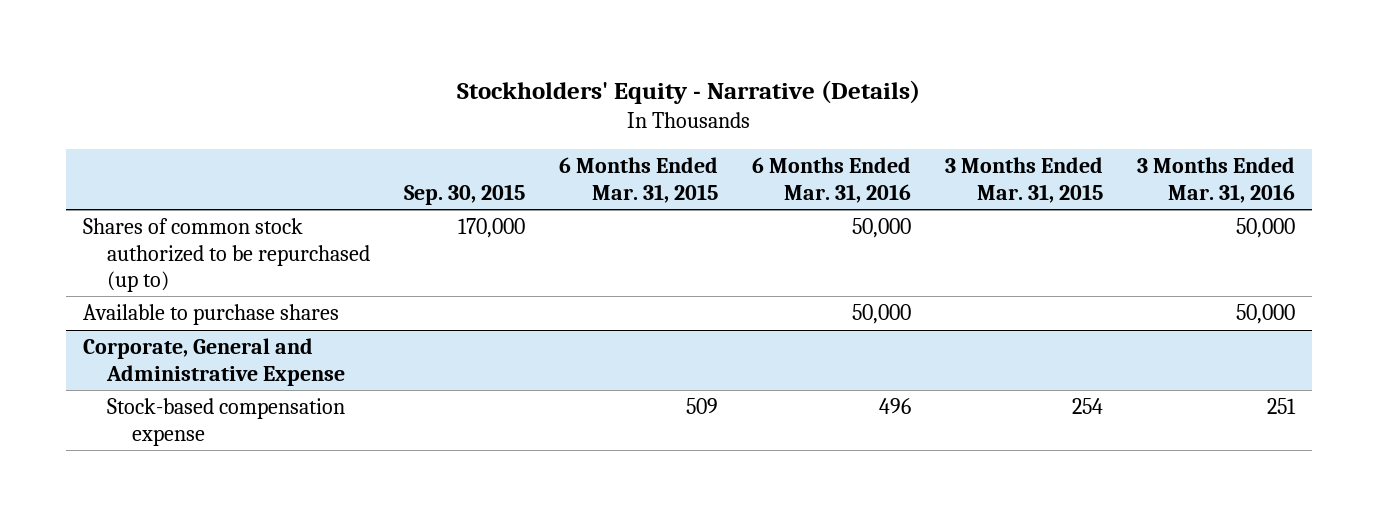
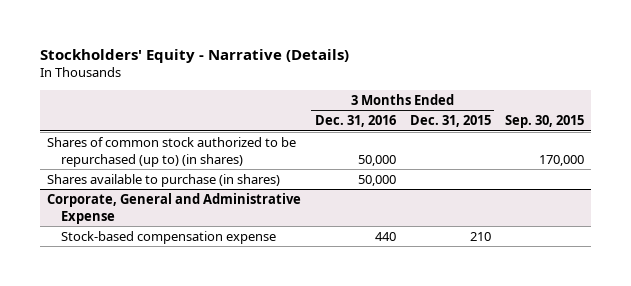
- | Sep. 30, 2015 | 6 Months Ended Mar. 31, 2015 | 6 Months Ended Mar. 31, 2016 | 3 Months Ended Mar. 31, 2015 | 3 Months Ended Mar. 31, 2016
+ | 3 Months Ended Dec. 31, 2016 | 3 Months Ended Dec. 31, 2015 | Sep. 30, 2015
- Shares of common stock authorized to be repurchased (up to) | 170,000 | | 50,000 | | 50,000
- Available to purchase shares | | | 50,000 | | 50,000
+ Shares of common stock authorized to be repurchased (up to) (in shares) | 50,000 | | 170,000
+ Shares available to purchase (in shares) | 50,000 | |

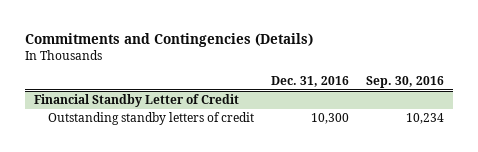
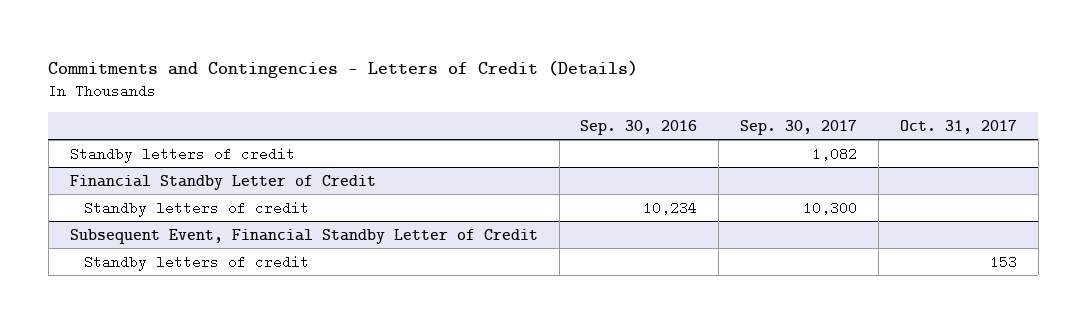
- Commitments and Contingencies (Details)
+ Commitments and Contingencies - Letters of Credit (Details)
- | Dec. 31, 2016 | Sep. 30, 2016
+ | Sep. 30, 2016 | Sep. 30, 2017 | Oct. 31, 2017
+ Standby letters of credit | | 1,082 |
@ Financial Standby Letter of Credit
- Outstanding standby letters of credit | 10,300 | 10,234
+ Standby letters of credit | 10,234 | 10,300 |
+ Subsequent Event, Financial Standby Letter of Credit
+ Standby letters of credit | | | 153

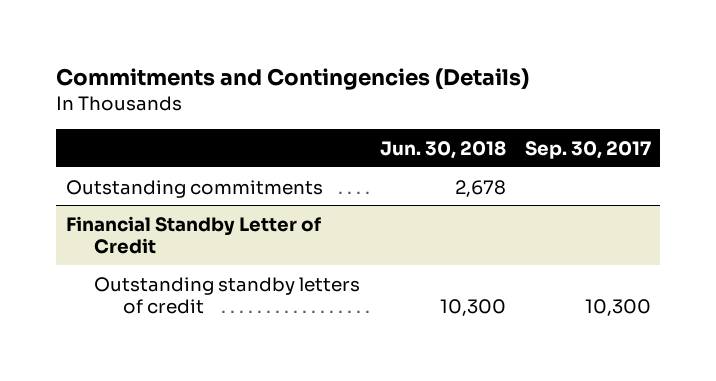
- Commitments and Contingencies - Letters of Credit (Details)
+ Commitments and Contingencies (Details)
- | Sep. 30, 2016 | Sep. 30, 2017 | Oct. 31, 2017
+ | Jun. 30, 2018 | Sep. 30, 2017
- Standby letters of credit | | 1,082 |
+ Outstanding commitments | 2,678 |
@ Financial Standby Letter of Credit
- Standby letters of credit | 10,234 | 10,300 |
- Subsequent Event, Financial Standby Letter of Credit
- Standby letters of credit | | | 153
@ Financial Standby Letter of Credit
+ Outstanding standby letters of credit | 10,300 | 10,300

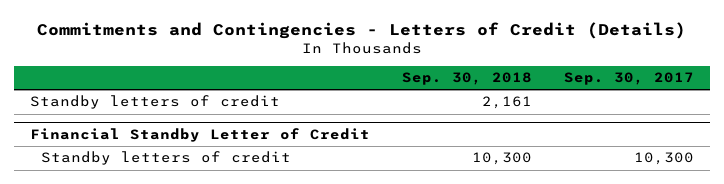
- Commitments and Contingencies (Details)
+ Commitments and Contingencies - Letters of Credit (Details)
- | Jun. 30, 2018 | Sep. 30, 2017
+ | Sep. 30, 2018 | Sep. 30, 2017
- Outstanding commitments | 2,678 |
+ Standby letters of credit | 2,161 |
@ Financial Standby Letter of Credit
- Outstanding standby letters of credit | 10,300 | 10,300
+ Standby letters of credit | 10,300 | 10,300

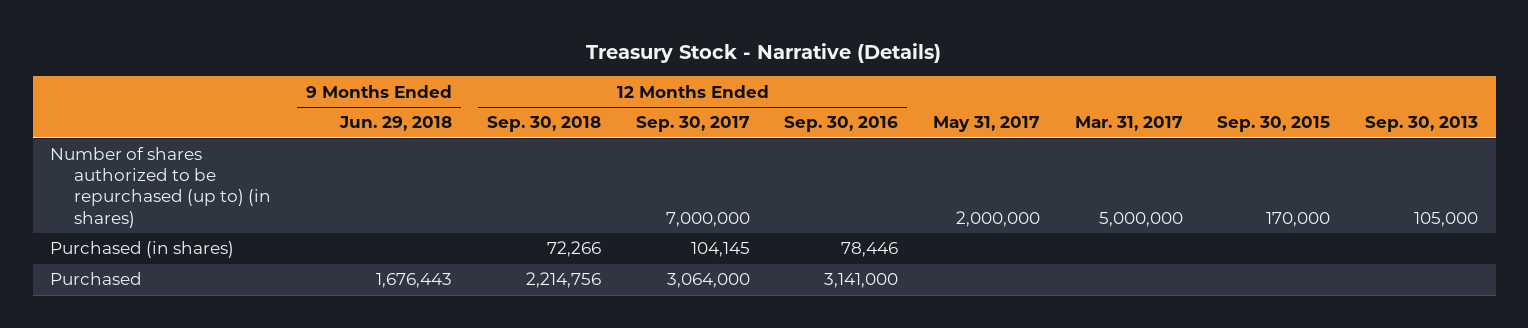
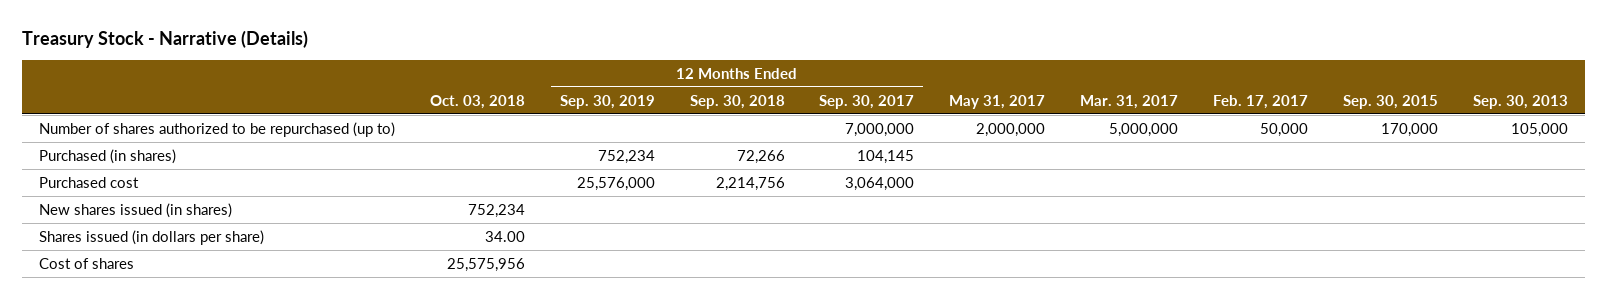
- | 9 Months Ended Jun. 29, 2018 | 12 Months Ended Sep. 30, 2018 | 12 Months Ended Sep. 30, 2017 | 12 Months Ended Sep. 30, 2016 | May 31, 2017 | Mar. 31, 2017 | Sep. 30, 2015 | Sep. 30, 2013
+ | Oct. 03, 2018 | 12 Months Ended Sep. 30, 2019 | 12 Months Ended Sep. 30, 2018 | 12 Months Ended Sep. 30, 2017 | May 31, 2017 | Mar. 31, 2017 | Feb. 17, 2017 | Sep. 30, 2015 | Sep. 30, 2013
- Number of shares authorized to be repurchased (up to) (in shares) | | | 7,000,000 | | 2,000,000 | 5,000,000 | 170,000 | 105,000
+ Number of shares authorized to be repurchased (up to) | | | | 7,000,000 | 2,000,000 | 5,000,000 | 50,000 | 170,000 | 105,000
- Purchased | 1,676,443 | 2,214,756 | 3,064,000 | 3,141,000 | | | |
+ Purchased cost | | 25,576,000 | 2,214,756 | 3,064,000 | | | | |
+ New shares issued (in shares) | 752,234 | | | | | | | |
+ Shares issued (in dollars per share) | 34.00 | | | | | | | |
+ Cost of shares | 25,575,956 | | | | | | | |

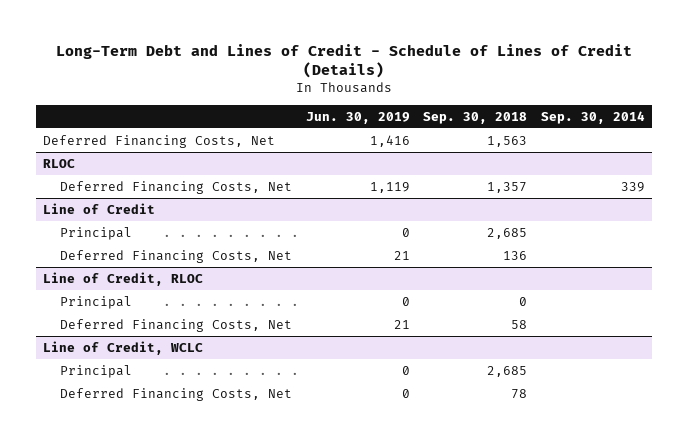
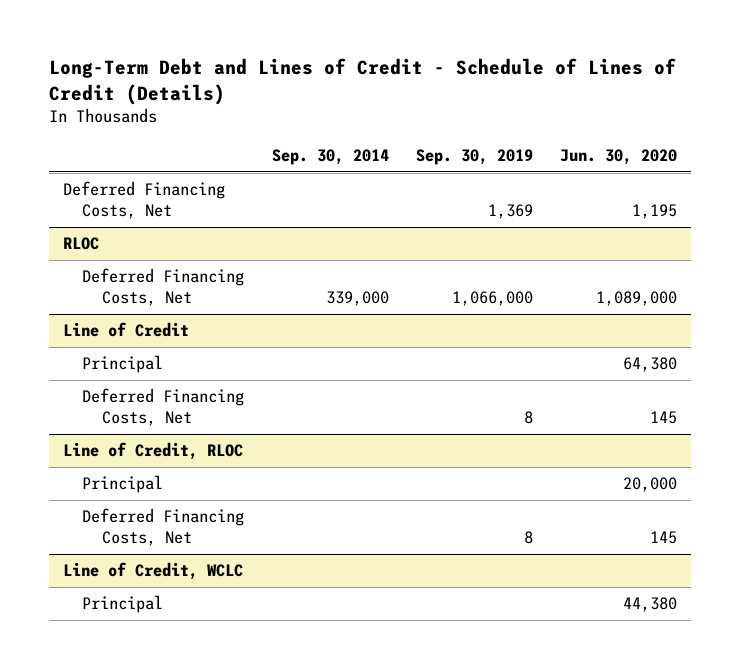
- | Jun. 30, 2019 | Sep. 30, 2018 | Sep. 30, 2014
+ | Sep. 30, 2014 | Sep. 30, 2019 | Jun. 30, 2020
@ RLOC
- Deferred Financing Costs, Net | 1,119 | 1,357 | 339
+ Deferred Financing Costs, Net | 339,000 | 1,066,000 | 1,089,000
@ Line of Credit, WCLC
- Deferred Financing Costs, Net | 0 | 78 |

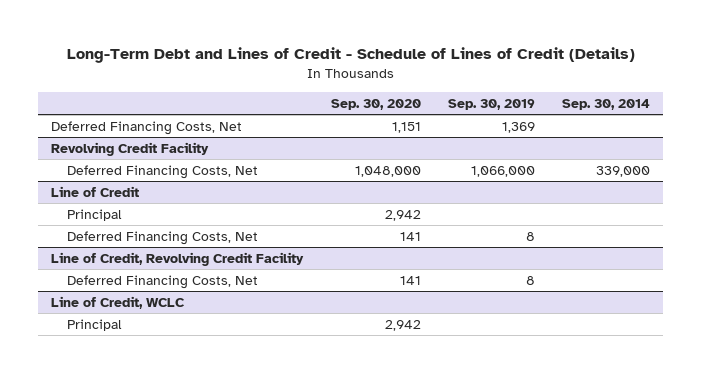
- | Sep. 30, 2014 | Sep. 30, 2019 | Jun. 30, 2020
+ | Sep. 30, 2020 | Sep. 30, 2019 | Sep. 30, 2014
- RLOC
+ Revolving Credit Facility
- Line of Credit, RLOC
- Principal | | | 20,000
+ Line of Credit, Revolving Credit Facility

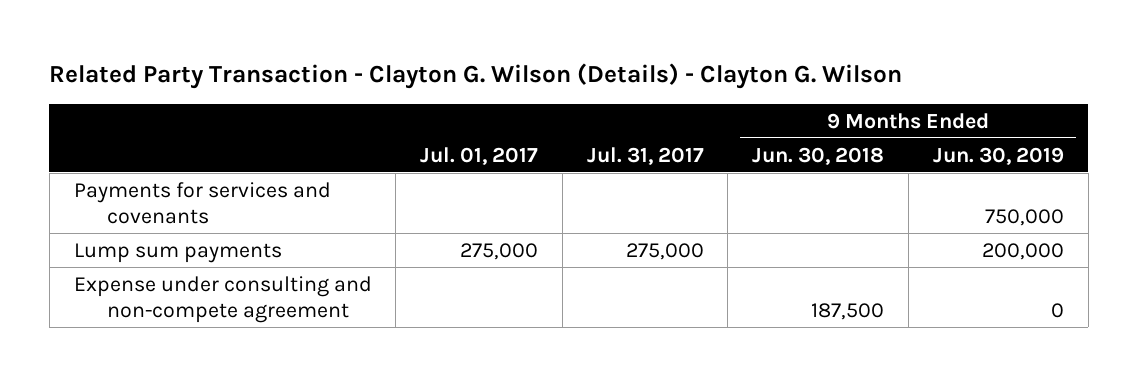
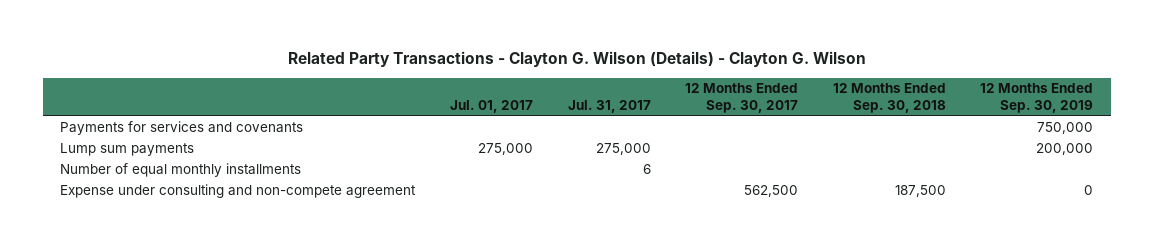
- Related Party Transaction - Clayton G. Wilson (Details) - Clayton G. Wilson
+ Related Party Transactions - Clayton G. Wilson (Details) - Clayton G. Wilson
- | Jul. 01, 2017 | Jul. 31, 2017 | 9 Months Ended Jun. 30, 2018 | 9 Months Ended Jun. 30, 2019
+ | Jul. 01, 2017 | Jul. 31, 2017 | 12 Months Ended Sep. 30, 2017 | 12 Months Ended Sep. 30, 2018 | 12 Months Ended Sep. 30, 2019
+ Number of equal monthly installments | | 6 | | |

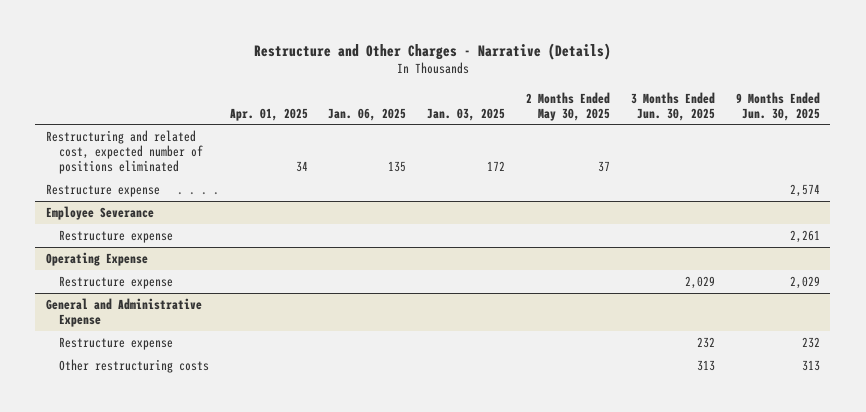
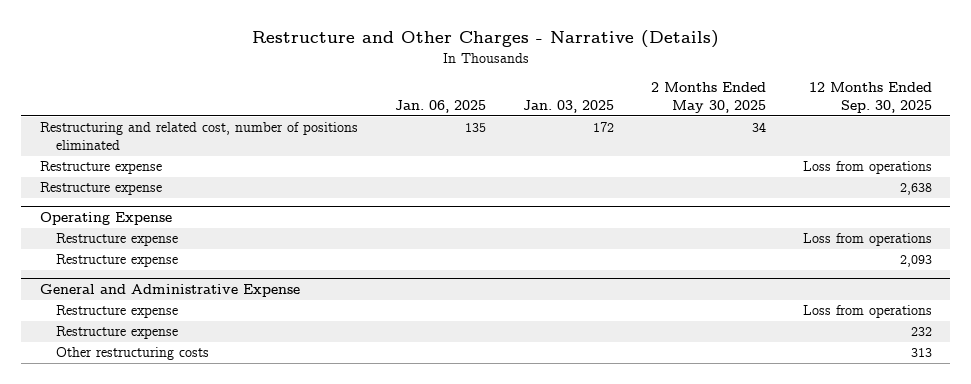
- | Apr. 01, 2025 | Jan. 06, 2025 | Jan. 03, 2025 | 2 Months Ended May 30, 2025 | 3 Months Ended Jun. 30, 2025 | 9 Months Ended Jun. 30, 2025
+ | Jan. 06, 2025 | Jan. 03, 2025 | 2 Months Ended May 30, 2025 | 12 Months Ended Sep. 30, 2025
- Restructuring and related cost, expected number of positions eliminated | 34 | 135 | 172 | 37 | |
+ Restructuring and related cost, number of positions eliminated | 135 | 172 | 34 |
- Employee Severance
- Restructure expense | | | | | | 2,261
+ Restructure expense | | | | 2,638
@ Operating Expense
+ Restructure expense | | | | 2,093
@ General and Administrative Expense
+ Restructure expense | | | | 232

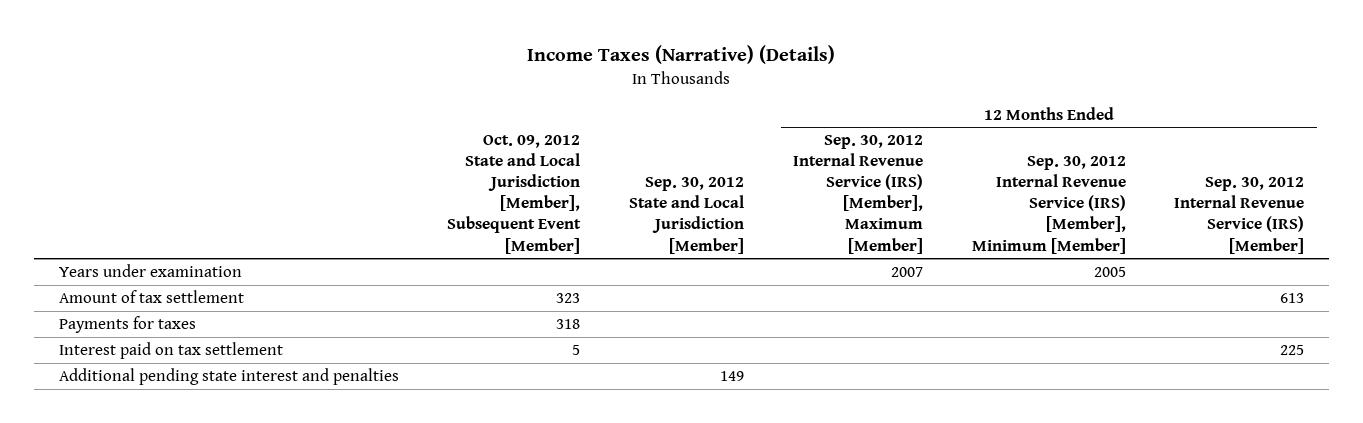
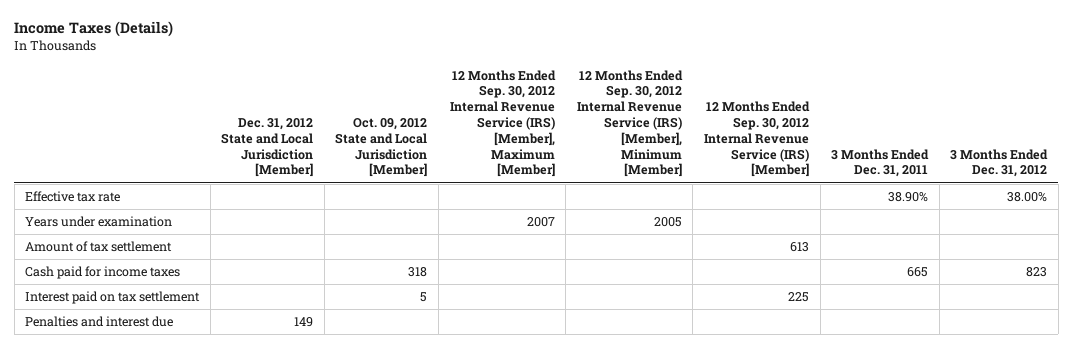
- Income Taxes (Narrative) (Details)
+ Income Taxes (Details)
- | Oct. 09, 2012 State and Local Jurisdiction [Member], Subsequent Event [Member] | Sep. 30, 2012 State and Local Jurisdiction [Member] | 12 Months Ended Sep. 30, 2012 Internal Revenue Service (IRS) [Member], Maximum [Member] | 12 Months Ended Sep. 30, 2012 Internal Revenue Service (IRS) [Member], Minimum [Member] | 12 Months Ended Sep. 30, 2012 Internal Revenue Service (IRS) [Member]
+ | Dec. 31, 2012 State and Local Jurisdiction [Member] | Oct. 09, 2012 State and Local Jurisdiction [Member] | 12 Months Ended Sep. 30, 2012 Internal Revenue Service (IRS) [Member], Maximum [Member] | 12 Months Ended Sep. 30, 2012 Internal Revenue Service (IRS) [Member], Minimum [Member] | 12 Months Ended Sep. 30, 2012 Internal Revenue Service (IRS) [Member] | 3 Months Ended Dec. 31, 2011 | 3 Months Ended Dec. 31, 2012
+ Effective tax rate | | | | | | 38.90% | 38.00%
- Payments for taxes | 318 | | | |
+ Cash paid for income taxes | | 318 | | | | 665 | 823
- Additional pending state interest and penalties | | 149 | | |
+ Penalties and interest due | 149 | | | | | |

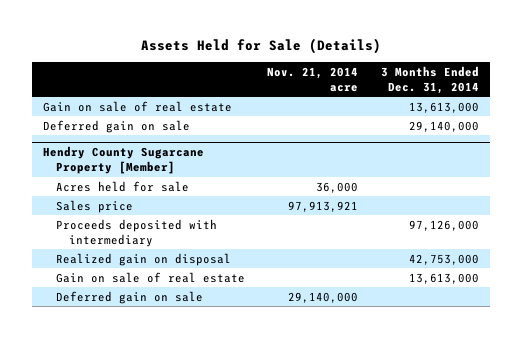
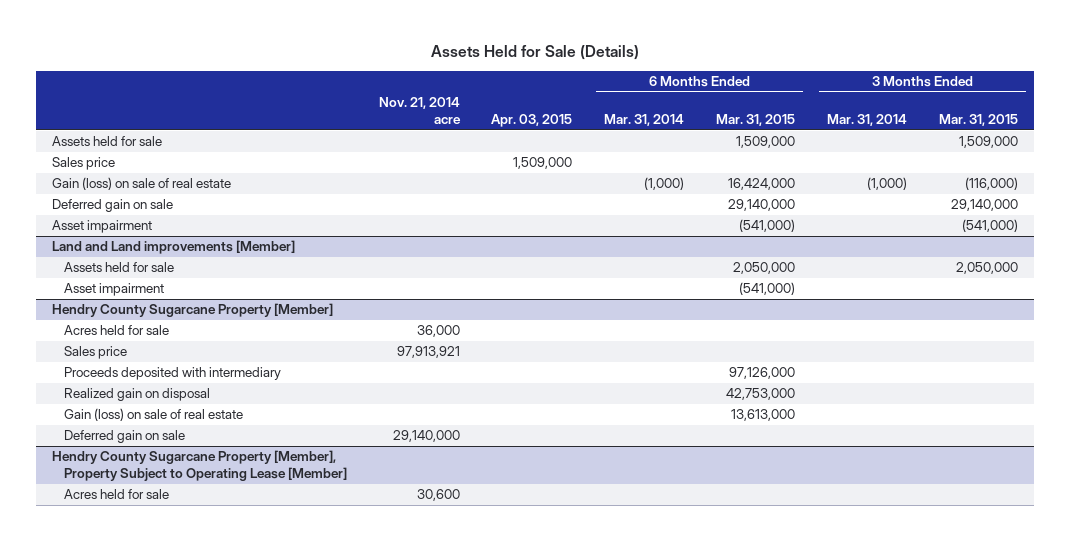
- | Nov. 21, 2014 acre | 3 Months Ended Dec. 31, 2014
+ | Nov. 21, 2014 acre | Apr. 03, 2015 | 6 Months Ended Mar. 31, 2014 | 6 Months Ended Mar. 31, 2015 | 3 Months Ended Mar. 31, 2014 | 3 Months Ended Mar. 31, 2015
- Gain on sale of real estate | | 13,613,000
+ Assets held for sale | | | | 1,509,000 | | 1,509,000
+ Sales price | | 1,509,000 | | | |
+ Gain (loss) on sale of real estate | | | (1,000) | 16,424,000 | (1,000) | (116,000)
+ Asset impairment | | | | (541,000) | | (541,000)
+ Land and Land improvements [Member]
+ Assets held for sale | | | | 2,050,000 | | 2,050,000
+ Asset impairment | | | | (541,000) | |
@ Hendry County Sugarcane Property [Member]
- Gain on sale of real estate | | 13,613,000
+ Gain (loss) on sale of real estate | | | | 13,613,000 | |
+ Hendry County Sugarcane Property [Member], Property Subject to Operating Lease [Member]
+ Acres held for sale | 30,600 | | | | |

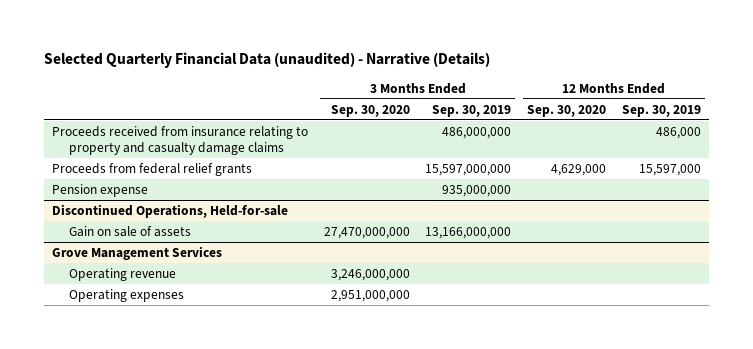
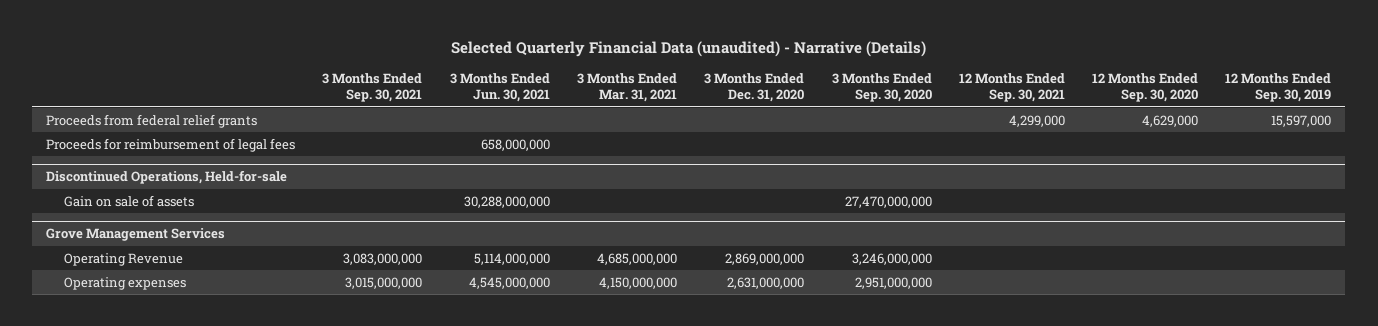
- | 3 Months Ended Sep. 30, 2020 | 3 Months Ended Sep. 30, 2019 | 12 Months Ended Sep. 30, 2020 | 12 Months Ended Sep. 30, 2019
+ | 3 Months Ended Sep. 30, 2021 | 3 Months Ended Jun. 30, 2021 | 3 Months Ended Mar. 31, 2021 | 3 Months Ended Dec. 31, 2020 | 3 Months Ended Sep. 30, 2020 | 12 Months Ended Sep. 30, 2021 | 12 Months Ended Sep. 30, 2020 | 12 Months Ended Sep. 30, 2019
- Proceeds received from insurance relating to property and casualty damage claims | | 486,000,000 | | 486,000
- Pension expense | | 935,000,000 | |
+ Proceeds for reimbursement of legal fees | | 658,000,000 | | | | | |
@ Grove Management Services
- Operating revenue | 3,246,000,000 | | |
+ Operating Revenue | 3,083,000,000 | 5,114,000,000 | 4,685,000,000 | 2,869,000,000 | 3,246,000,000 | | |

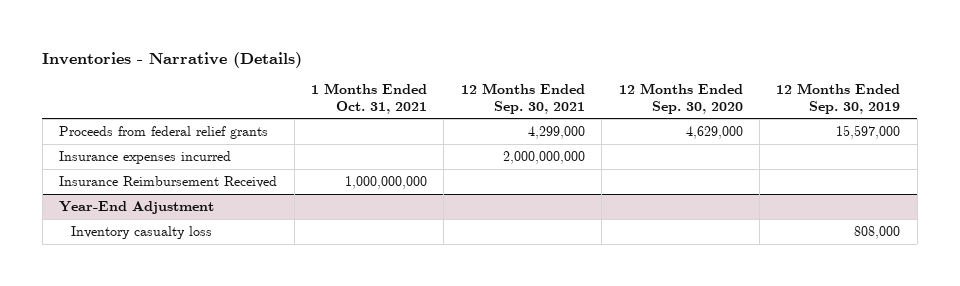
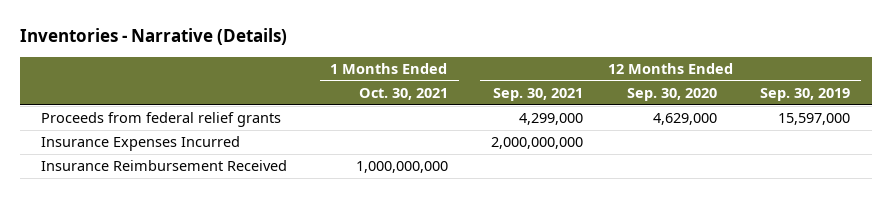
- | 1 Months Ended Oct. 31, 2021 | 12 Months Ended Sep. 30, 2021 | 12 Months Ended Sep. 30, 2020 | 12 Months Ended Sep. 30, 2019
+ | 1 Months Ended Oct. 30, 2021 | 12 Months Ended Sep. 30, 2021 | 12 Months Ended Sep. 30, 2020 | 12 Months Ended Sep. 30, 2019
- Insurance expenses incurred | | 2,000,000,000 | |
+ Insurance Expenses Incurred | | 2,000,000,000 | |
- Year-End Adjustment
- Inventory casualty loss | | | | 808,000

